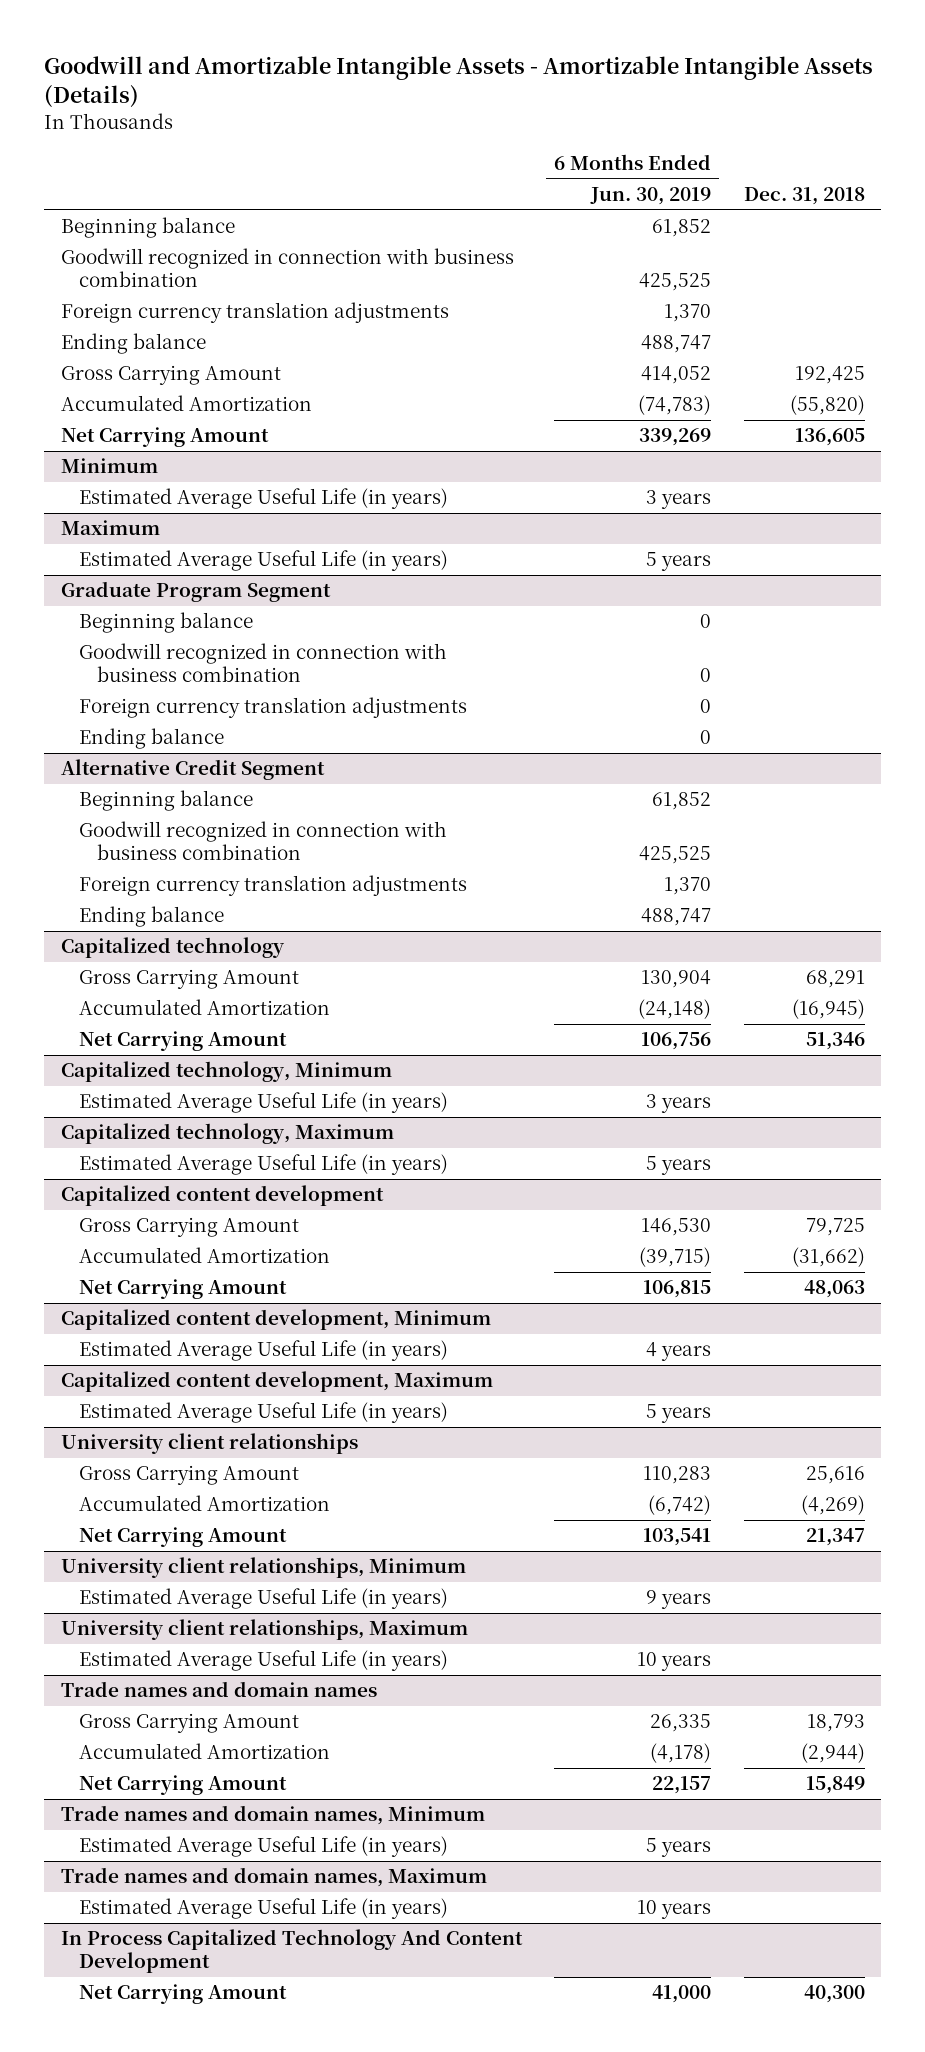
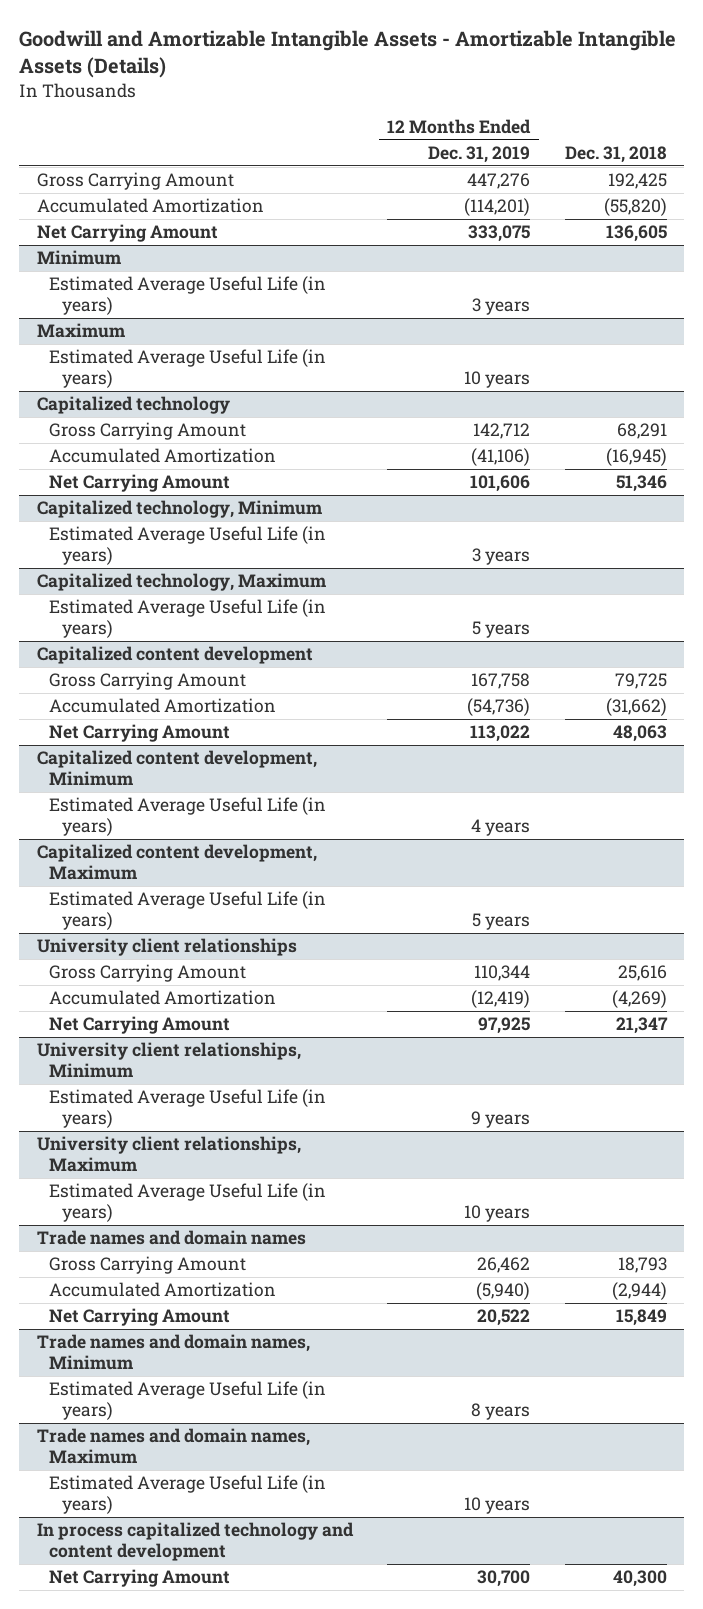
- | 6 Months Ended Jun. 30, 2019 | Dec. 31, 2018
+ | 12 Months Ended Dec. 31, 2019 | Dec. 31, 2018
- Beginning balance | 61,852 |
- Goodwill recognized in connection with business combination | 425,525 |
- Foreign currency translation adjustments | 1,370 |
- Ending balance | 488,747 |
- Graduate Program Segment
- Beginning balance | 0 |
- Goodwill recognized in connection with business combination | 0 |
- Foreign currency translation adjustments | 0 |
- Ending balance | 0 |
- Alternative Credit Segment
- Beginning balance | 61,852 |
- Goodwill recognized in connection with business combination | 425,525 |
- Foreign currency translation adjustments | 1,370 |
- Ending balance | 488,747 |
- In Process Capitalized Technology And Content Development
+ In process capitalized technology and content development

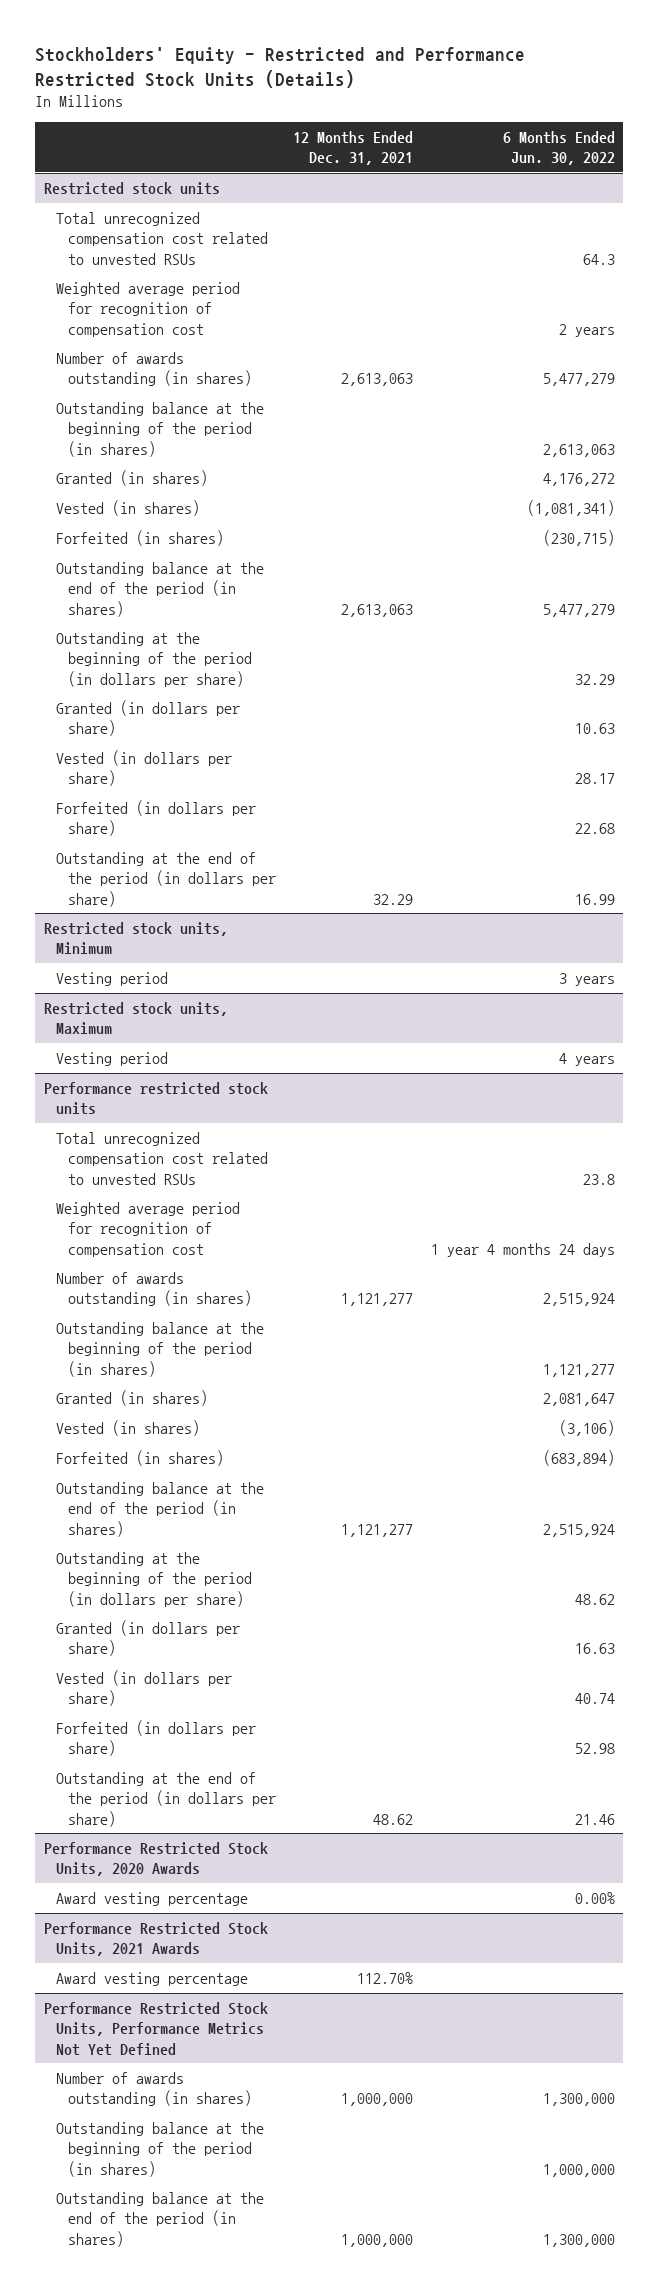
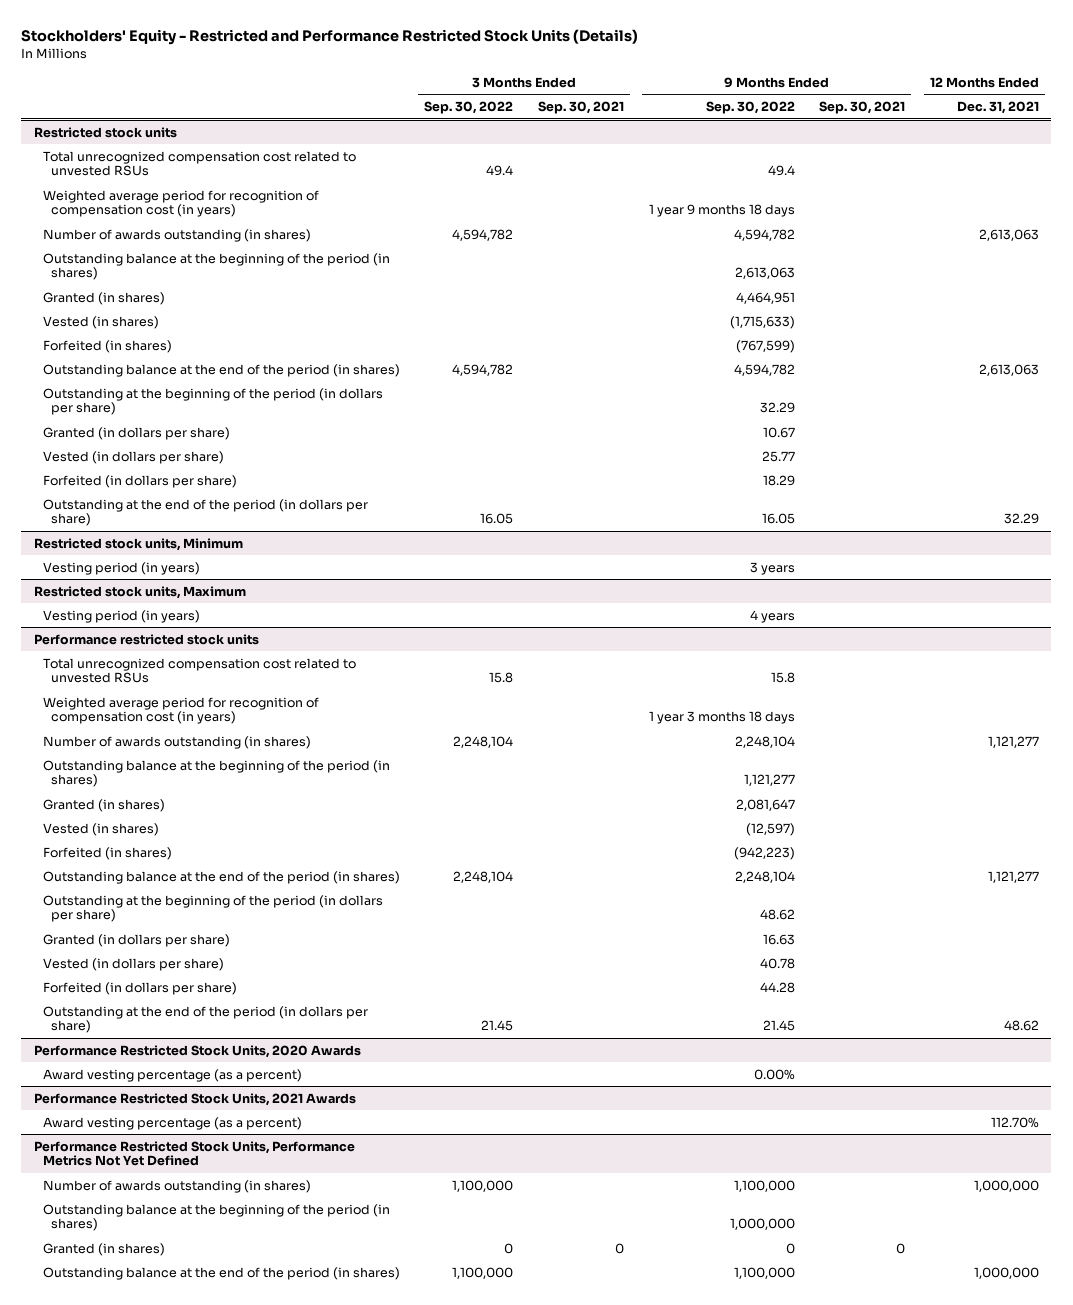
- | 12 Months Ended Dec. 31, 2021 | 6 Months Ended Jun. 30, 2022
+ | 3 Months Ended Sep. 30, 2022 | 3 Months Ended Sep. 30, 2021 | 9 Months Ended Sep. 30, 2022 | 9 Months Ended Sep. 30, 2021 | 12 Months Ended Dec. 31, 2021
@ Restricted stock units
- Weighted average period for recognition of compensation cost | | 2 years
+ Weighted average period for recognition of compensation cost (in years) | | | 1 year 9 months 18 days | |
@ Restricted stock units, Minimum
- Vesting period | | 3 years
+ Vesting period (in years) | | | 3 years | |
@ Restricted stock units, Maximum
- Vesting period | | 4 years
+ Vesting period (in years) | | | 4 years | |
@ Performance restricted stock units
- Weighted average period for recognition of compensation cost | | 1 year 4 months 24 days
+ Weighted average period for recognition of compensation cost (in years) | | | 1 year 3 months 18 days | |
@ Performance Restricted Stock Units, 2020 Awards
- Award vesting percentage | | 0.00%
+ Award vesting percentage (as a percent) | | | 0.00% | |
@ Performance Restricted Stock Units, 2021 Awards
- Award vesting percentage | 112.70% |
+ Award vesting percentage (as a percent) | | | | | 112.70%
@ Performance Restricted Stock Units, Performance Metrics Not Yet Defined
+ Granted (in shares) | 0 | 0 | 0 | 0 |

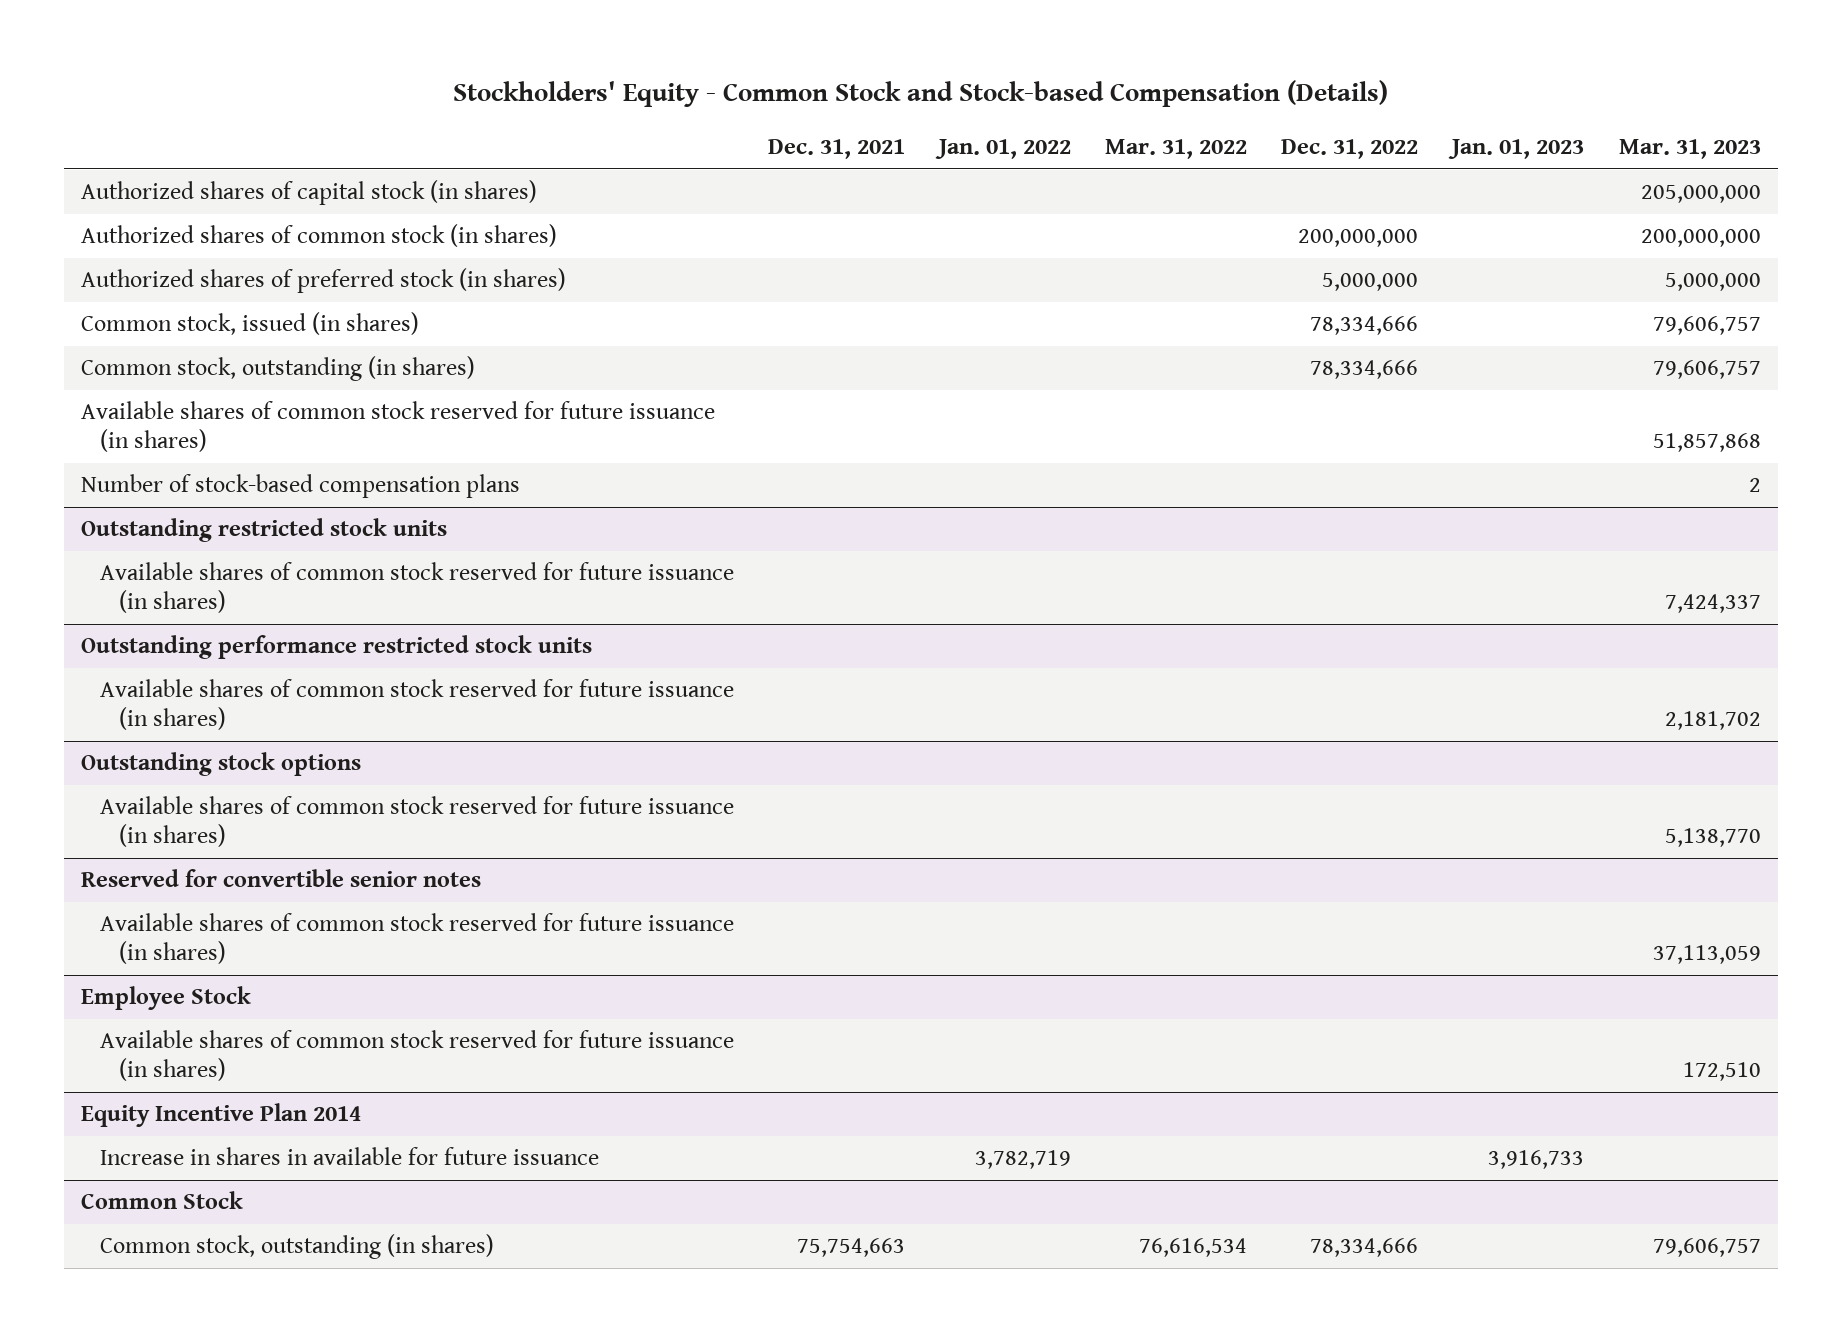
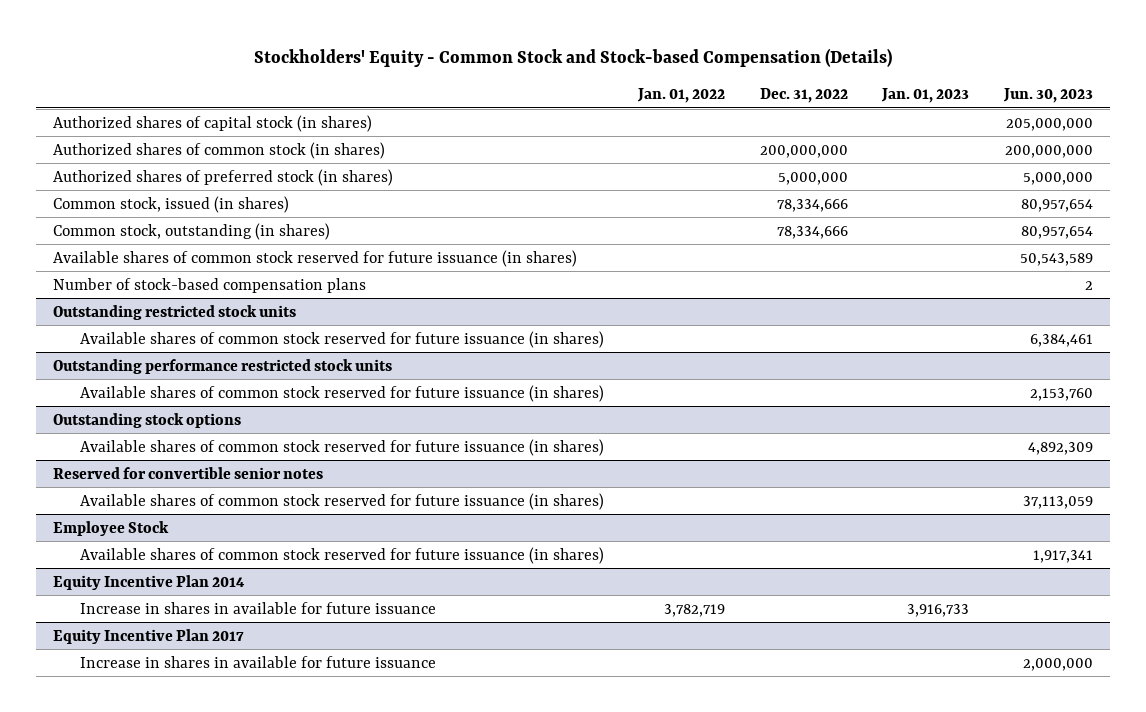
- | Dec. 31, 2021 | Jan. 01, 2022 | Mar. 31, 2022 | Dec. 31, 2022 | Jan. 01, 2023 | Mar. 31, 2023
+ | Jan. 01, 2022 | Dec. 31, 2022 | Jan. 01, 2023 | Jun. 30, 2023
- Common Stock
- Common stock, outstanding (in shares) | 75,754,663 | | 76,616,534 | 78,334,666 | | 79,606,757
+ Equity Incentive Plan 2017
+ Increase in shares in available for future issuance | | | | 2,000,000

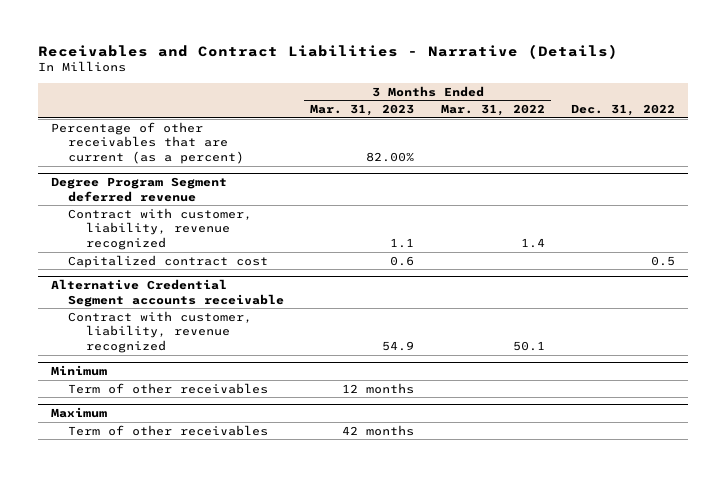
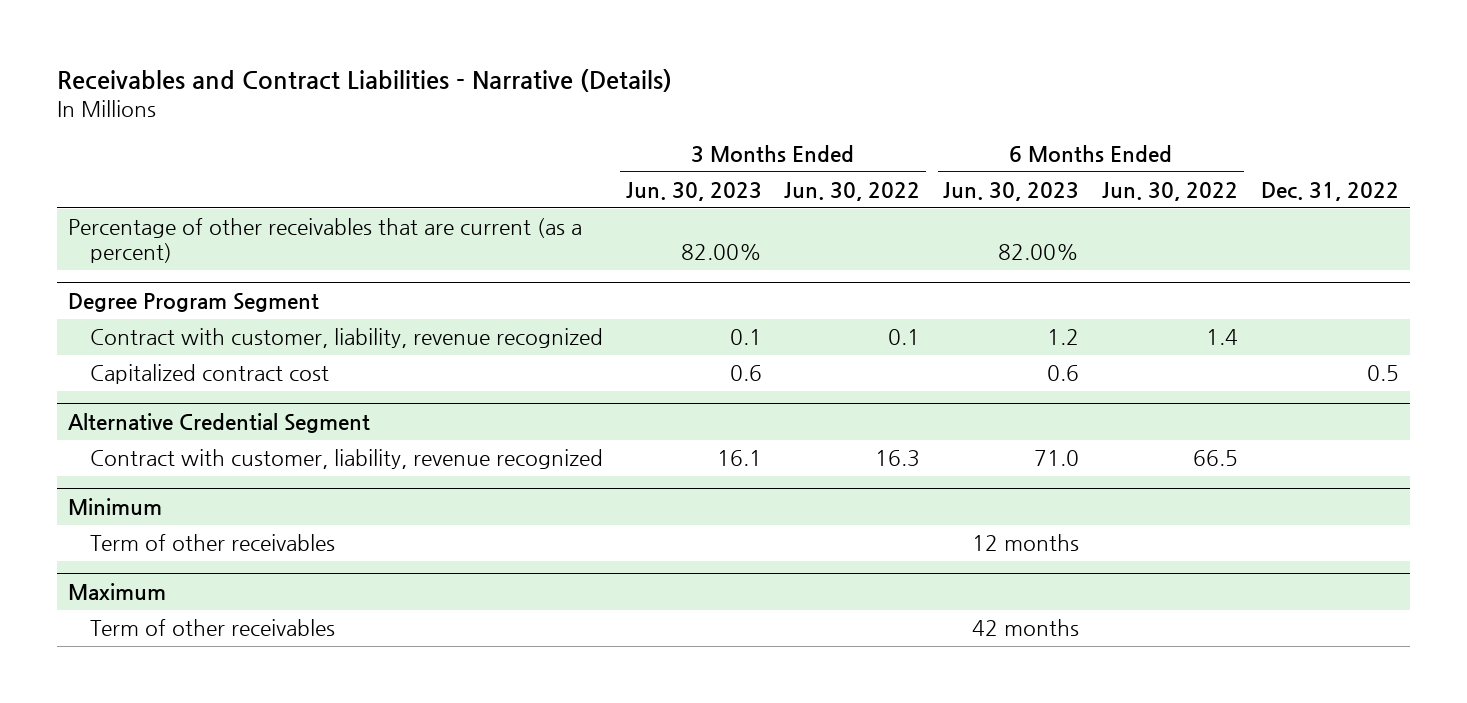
- | 3 Months Ended Mar. 31, 2023 | 3 Months Ended Mar. 31, 2022 | Dec. 31, 2022
+ | 3 Months Ended Jun. 30, 2023 | 3 Months Ended Jun. 30, 2022 | 6 Months Ended Jun. 30, 2023 | 6 Months Ended Jun. 30, 2022 | Dec. 31, 2022
- Degree Program Segment deferred revenue
+ Degree Program Segment
- Alternative Credential Segment accounts receivable
+ Alternative Credential Segment

